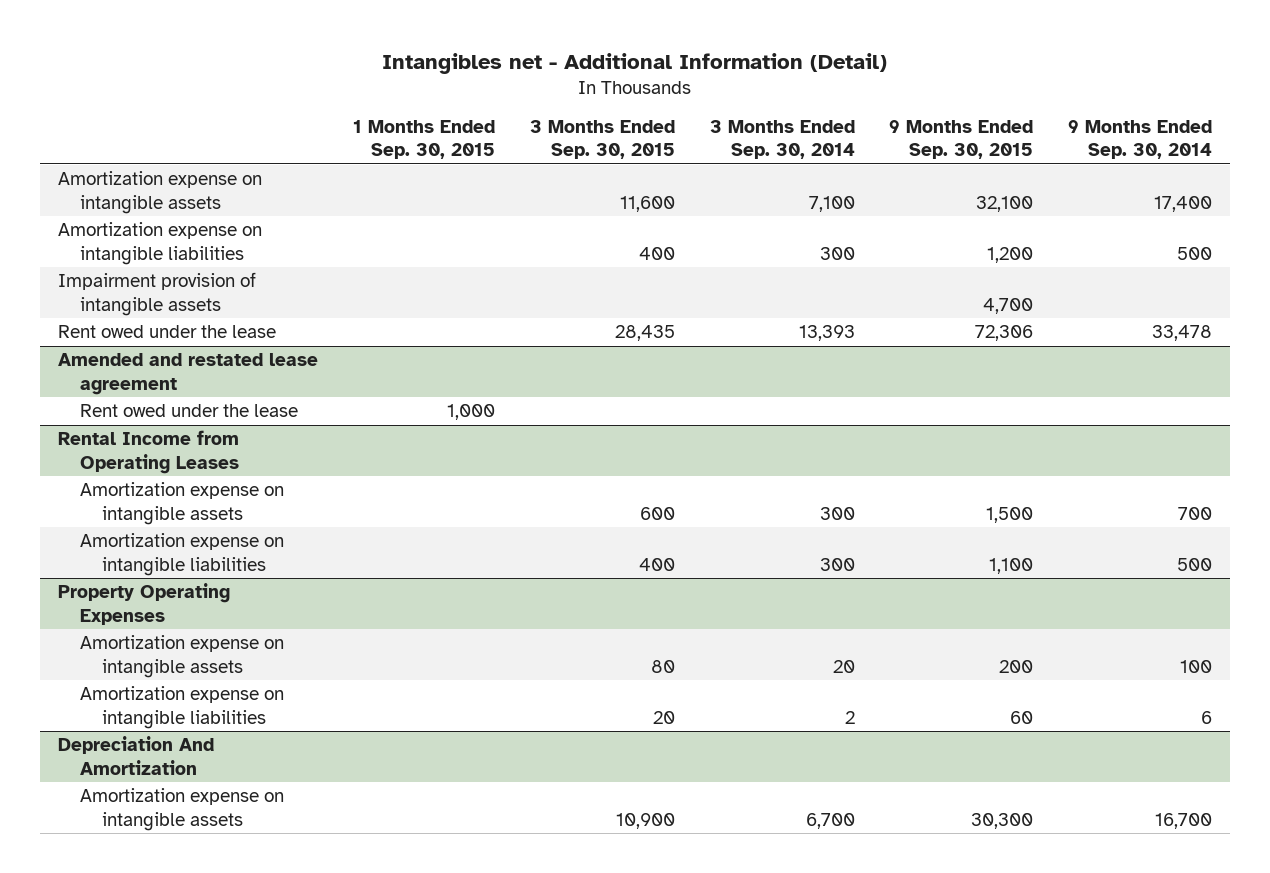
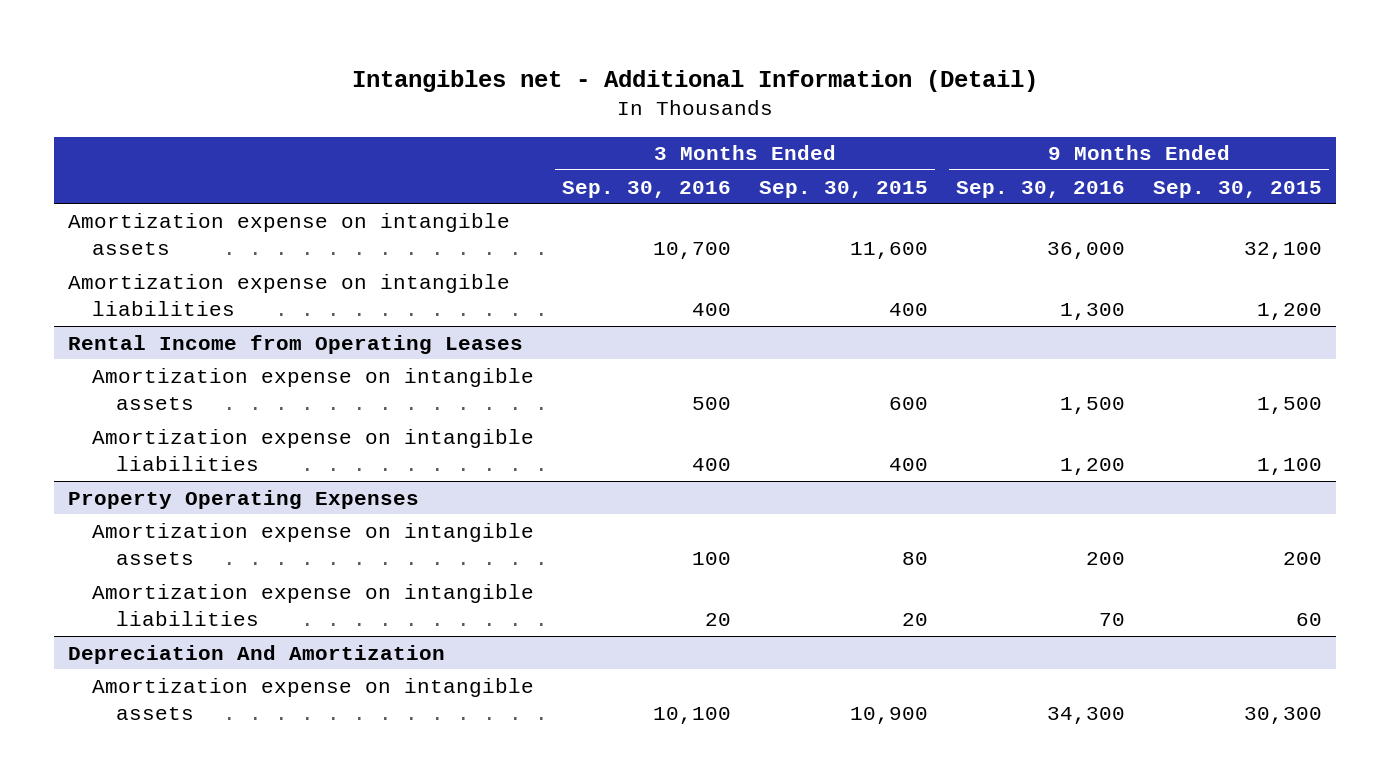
- | 1 Months Ended Sep. 30, 2015 | 3 Months Ended Sep. 30, 2015 | 3 Months Ended Sep. 30, 2014 | 9 Months Ended Sep. 30, 2015 | 9 Months Ended Sep. 30, 2014
+ | 3 Months Ended Sep. 30, 2016 | 3 Months Ended Sep. 30, 2015 | 9 Months Ended Sep. 30, 2016 | 9 Months Ended Sep. 30, 2015
- Impairment provision of intangible assets | | | | 4,700 |
- Rent owed under the lease | | 28,435 | 13,393 | 72,306 | 33,478
- Amended and restated lease agreement
- Rent owed under the lease | 1,000 | | | |

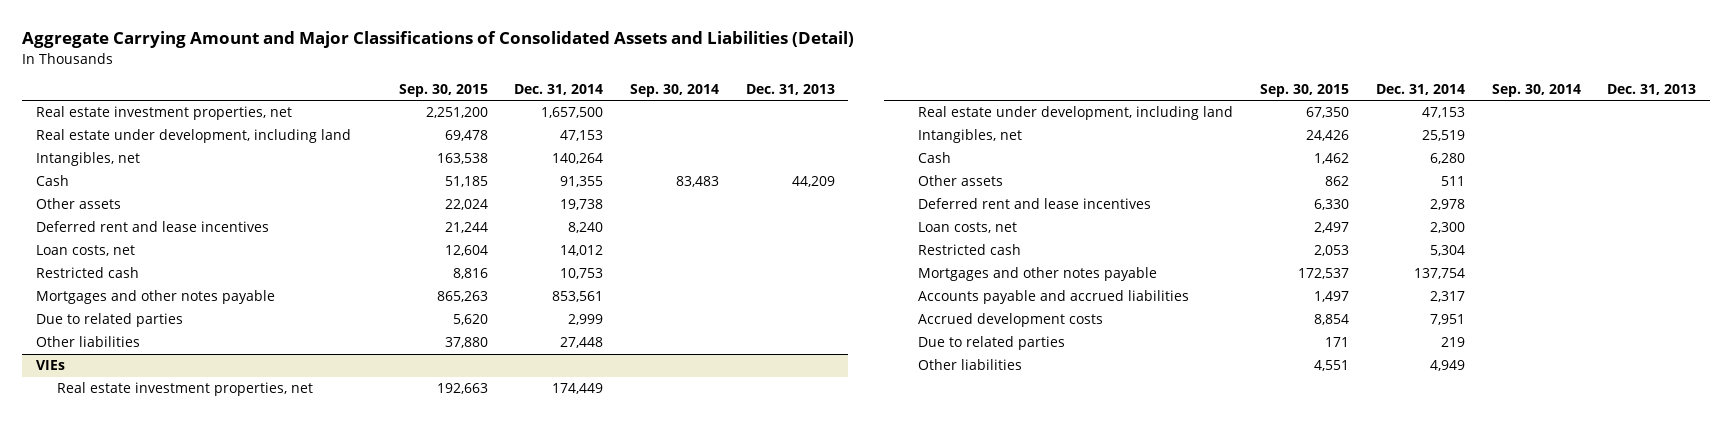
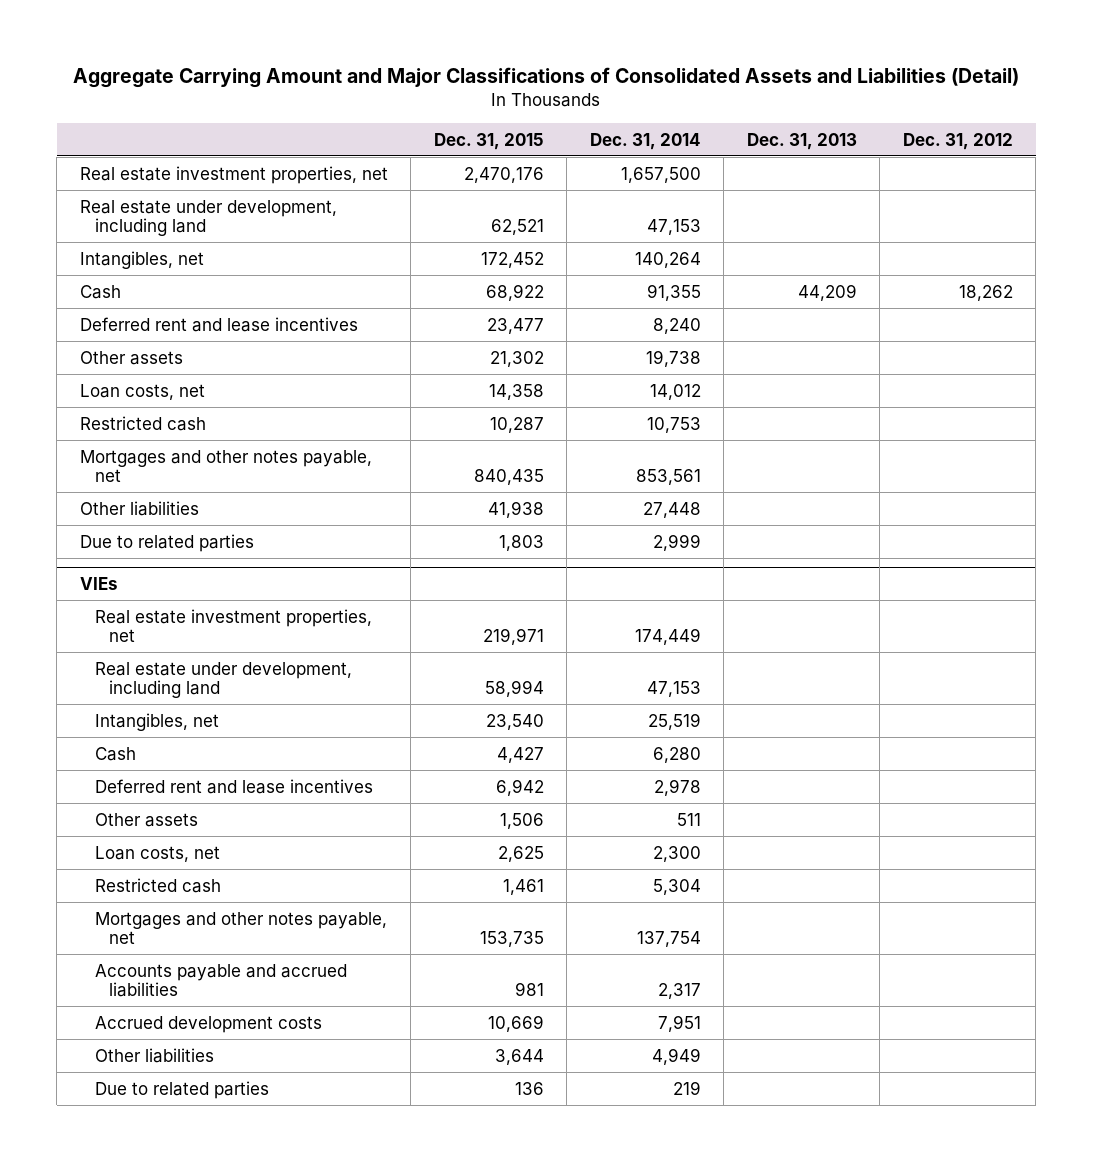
- | Sep. 30, 2015 | Dec. 31, 2014 | Sep. 30, 2014 | Dec. 31, 2013
+ | Dec. 31, 2015 | Dec. 31, 2014 | Dec. 31, 2013 | Dec. 31, 2012
moved down: Other assets | 21,302 | 19,738 | |
- Mortgages and other notes payable | 865,263 | 853,561 | |
+ Mortgages and other notes payable, net | 840,435 | 853,561 | |
moved down: Due to related parties | 1,803 | 2,999 | |
@ VIEs
moved down: Other assets | 1,506 | 511 | |
- Mortgages and other notes payable | 172,537 | 137,754 | |
+ Mortgages and other notes payable, net | 153,735 | 137,754 | |
moved down: Due to related parties | 136 | 219 | |

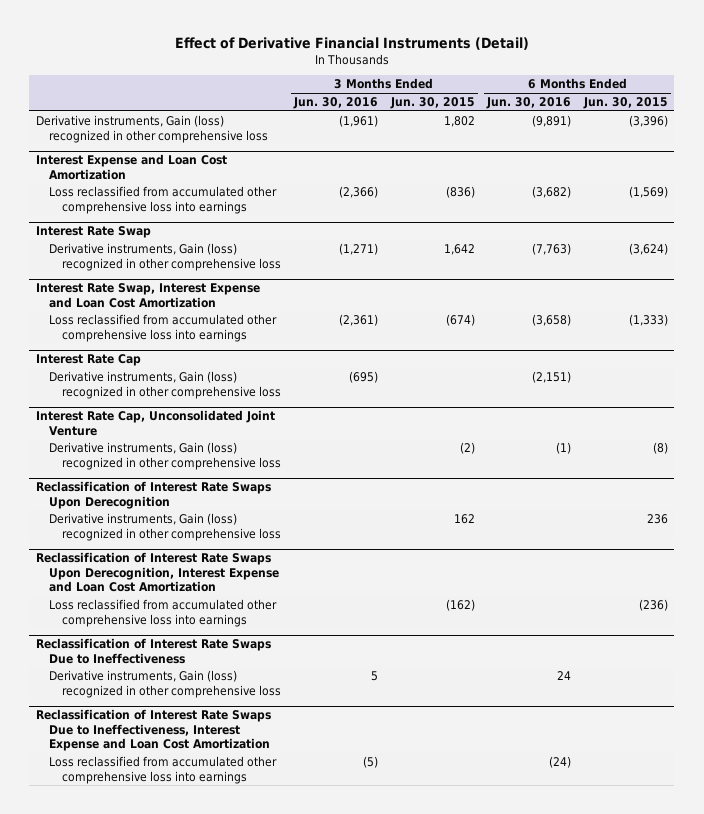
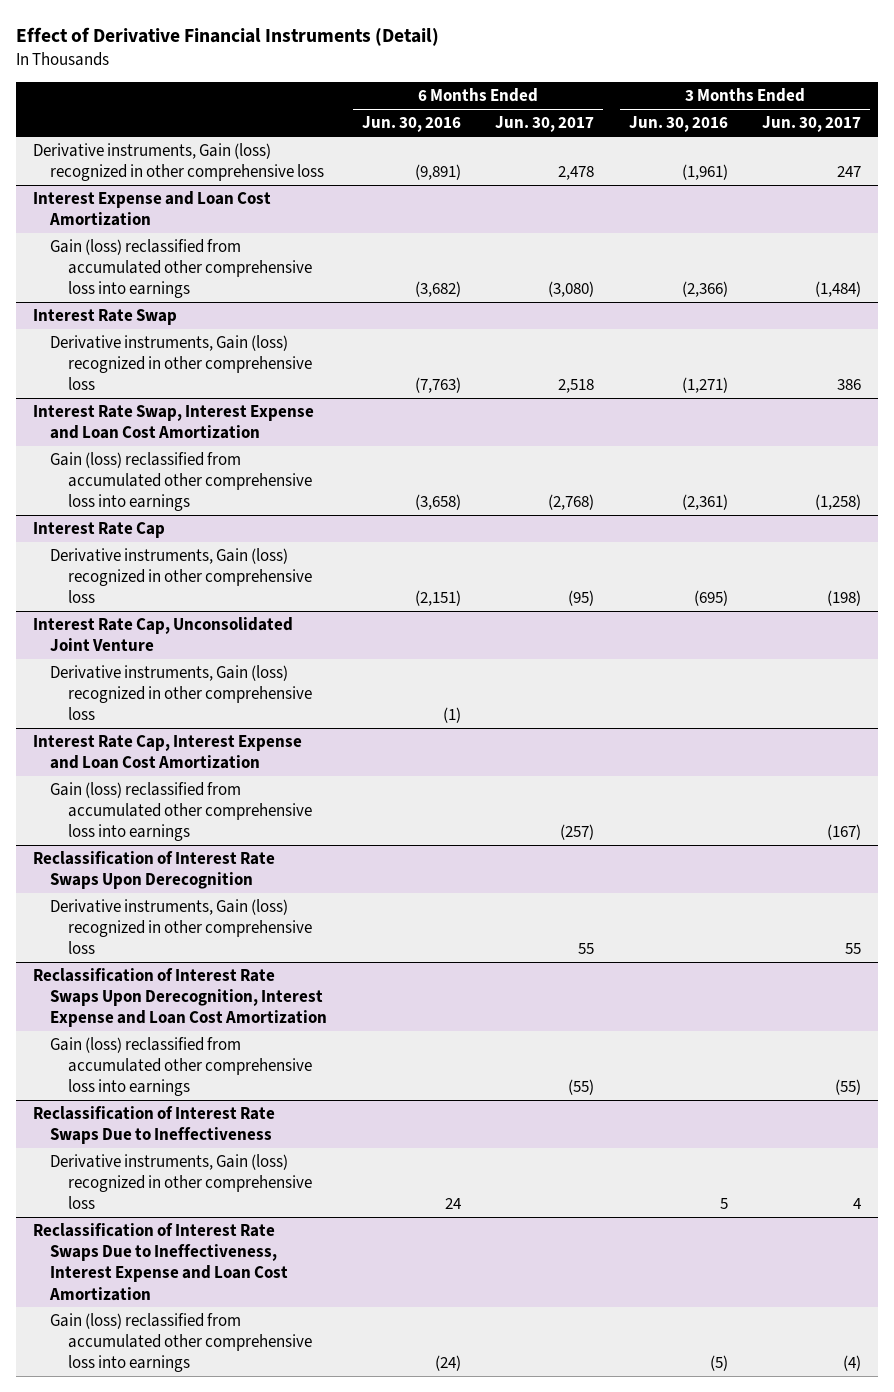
- | 3 Months Ended Jun. 30, 2016 | 3 Months Ended Jun. 30, 2015 | 6 Months Ended Jun. 30, 2016 | 6 Months Ended Jun. 30, 2015
+ | 6 Months Ended Jun. 30, 2016 | 6 Months Ended Jun. 30, 2017 | 3 Months Ended Jun. 30, 2016 | 3 Months Ended Jun. 30, 2017
@ Interest Expense and Loan Cost Amortization
- Loss reclassified from accumulated other comprehensive loss into earnings | (2,366) | (836) | (3,682) | (1,569)
+ Gain (loss) reclassified from accumulated other comprehensive loss into earnings | (3,682) | (3,080) | (2,366) | (1,484)
@ Interest Rate Swap, Interest Expense and Loan Cost Amortization
- Loss reclassified from accumulated other comprehensive loss into earnings | (2,361) | (674) | (3,658) | (1,333)
+ Gain (loss) reclassified from accumulated other comprehensive loss into earnings | (3,658) | (2,768) | (2,361) | (1,258)
+ Interest Rate Cap, Interest Expense and Loan Cost Amortization
+ Gain (loss) reclassified from accumulated other comprehensive loss into earnings | | (257) | | (167)
@ Reclassification of Interest Rate Swaps Upon Derecognition, Interest Expense and Loan Cost Amortization
- Loss reclassified from accumulated other comprehensive loss into earnings | | (162) | | (236)
+ Gain (loss) reclassified from accumulated other comprehensive loss into earnings | | (55) | | (55)
@ Reclassification of Interest Rate Swaps Due to Ineffectiveness, Interest Expense and Loan Cost Amortization
- Loss reclassified from accumulated other comprehensive loss into earnings | (5) | | (24) |
+ Gain (loss) reclassified from accumulated other comprehensive loss into earnings | (24) | | (5) | (4)

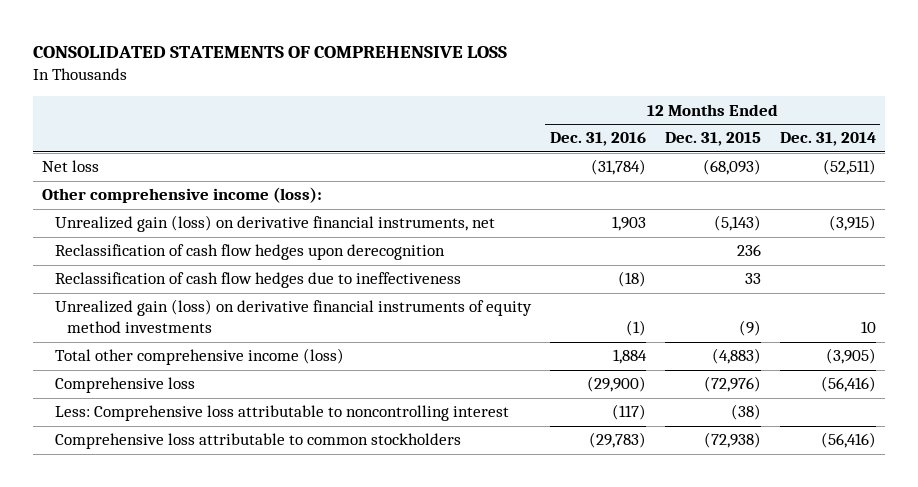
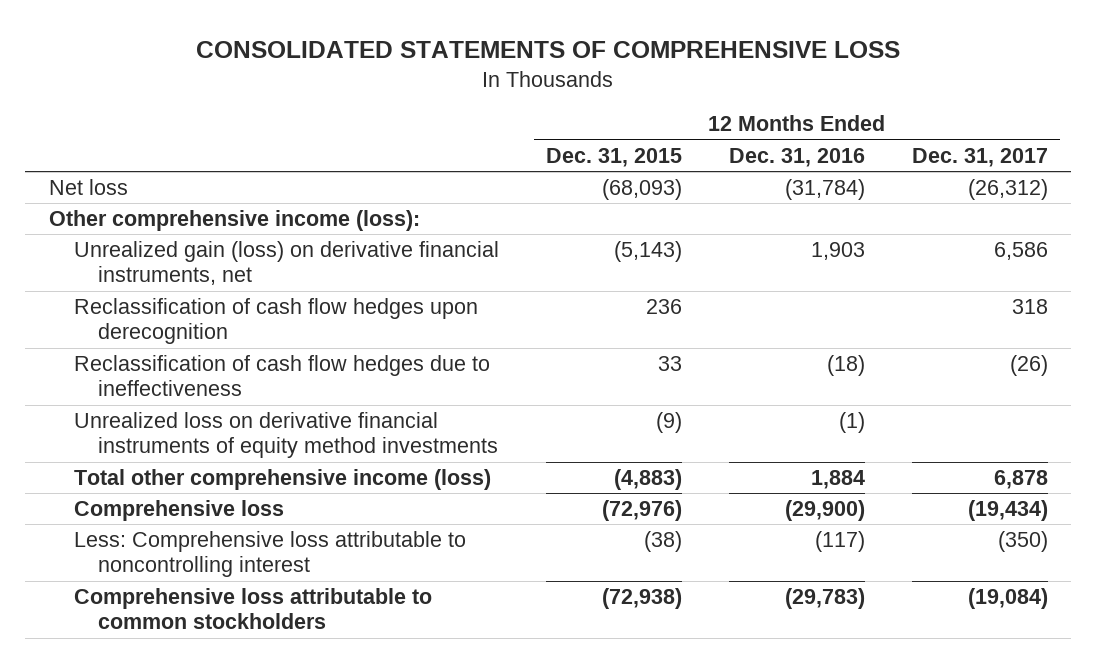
- | 12 Months Ended Dec. 31, 2016 | 12 Months Ended Dec. 31, 2015 | 12 Months Ended Dec. 31, 2014
+ | 12 Months Ended Dec. 31, 2015 | 12 Months Ended Dec. 31, 2016 | 12 Months Ended Dec. 31, 2017
- Unrealized gain (loss) on derivative financial instruments of equity method investments | (1) | (9) | 10
+ Unrealized loss on derivative financial instruments of equity method investments | (9) | (1) |

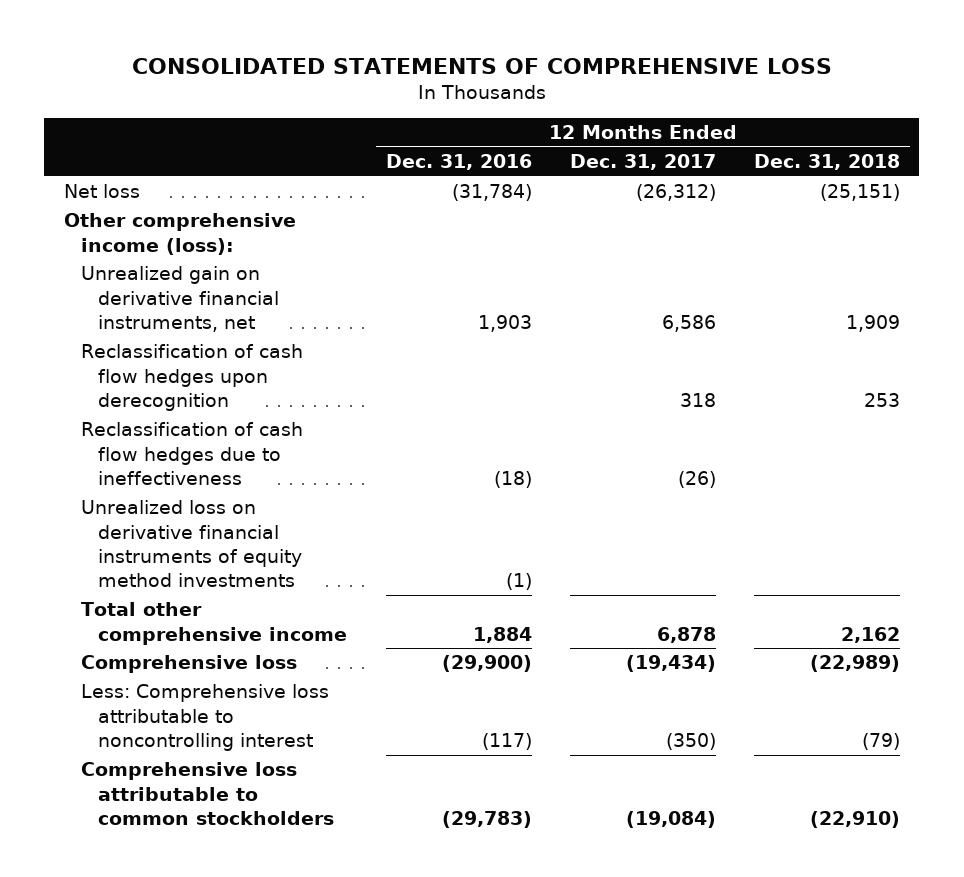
- | 12 Months Ended Dec. 31, 2015 | 12 Months Ended Dec. 31, 2016 | 12 Months Ended Dec. 31, 2017
+ | 12 Months Ended Dec. 31, 2016 | 12 Months Ended Dec. 31, 2017 | 12 Months Ended Dec. 31, 2018
- Unrealized gain (loss) on derivative financial instruments, net | (5,143) | 1,903 | 6,586
+ Unrealized gain on derivative financial instruments, net | 1,903 | 6,586 | 1,909
- Total other comprehensive income (loss) | (4,883) | 1,884 | 6,878
+ Total other comprehensive income | 1,884 | 6,878 | 2,162

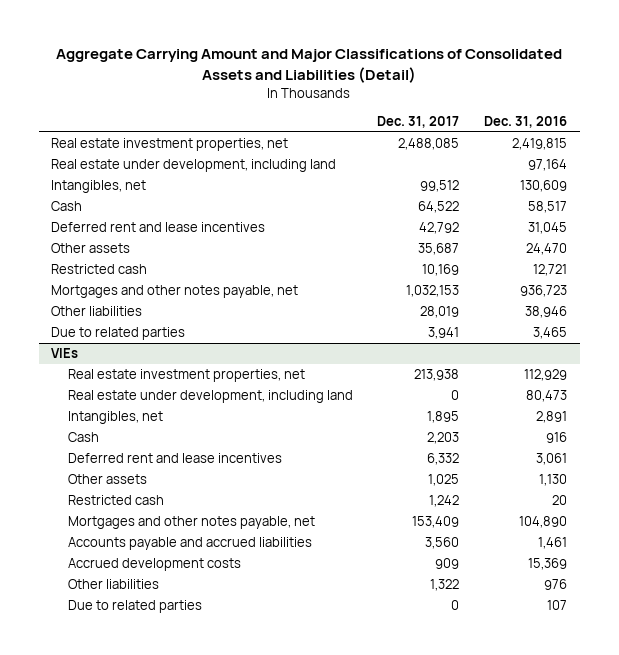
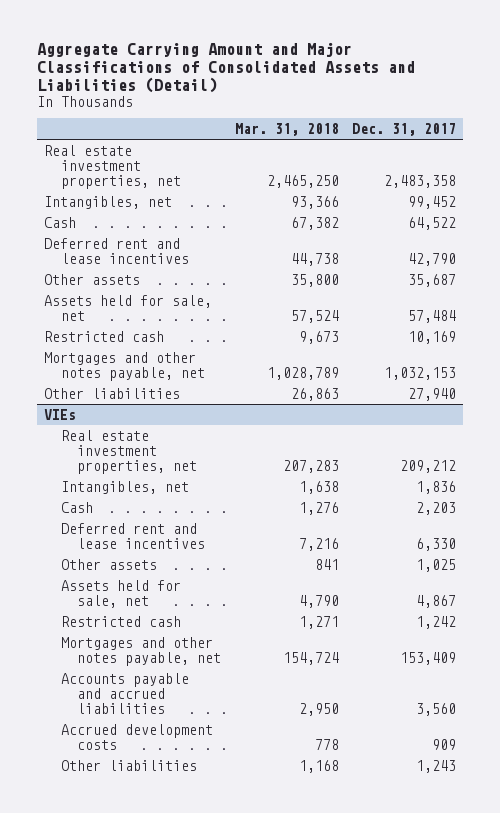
- | Dec. 31, 2017 | Dec. 31, 2016
+ | Mar. 31, 2018 | Dec. 31, 2017
- Real estate investment properties, net | 2,488,085 | 2,419,815
- Real estate under development, including land | | 97,164
- Intangibles, net | 99,512 | 130,609
+ Real estate investment properties, net | 2,465,250 | 2,483,358
+ Intangibles, net | 93,366 | 99,452
- Deferred rent and lease incentives | 42,792 | 31,045
+ Deferred rent and lease incentives | 44,738 | 42,790
+ Assets held for sale, net | 57,524 | 57,484
- Other liabilities | 28,019 | 38,946
- Due to related parties | 3,941 | 3,465
+ Other liabilities | 26,863 | 27,940
@ VIEs
- Real estate investment properties, net | 213,938 | 112,929
- Real estate under development, including land | 0 | 80,473
- Intangibles, net | 1,895 | 2,891
+ Real estate investment properties, net | 207,283 | 209,212
+ Intangibles, net | 1,638 | 1,836
- Deferred rent and lease incentives | 6,332 | 3,061
+ Deferred rent and lease incentives | 7,216 | 6,330
+ Assets held for sale, net | 4,790 | 4,867
- Other liabilities | 1,322 | 976
- Due to related parties | 0 | 107
+ Other liabilities | 1,168 | 1,243

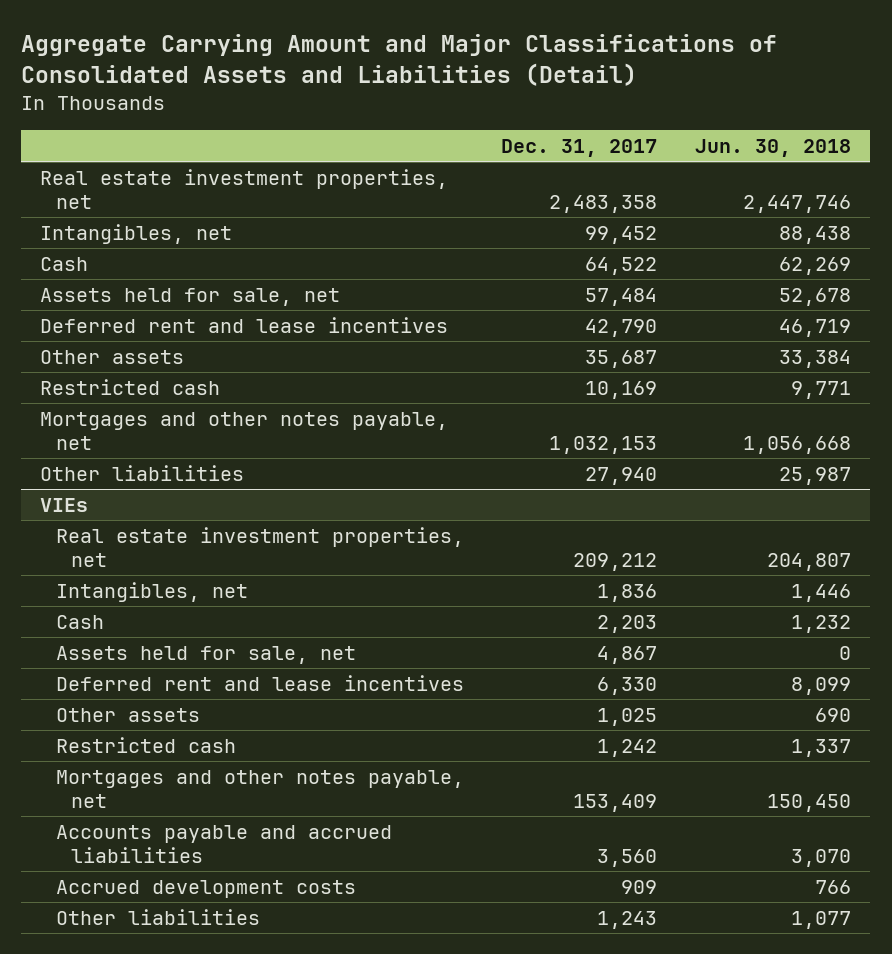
- | Mar. 31, 2018 | Dec. 31, 2017
+ | Dec. 31, 2017 | Jun. 30, 2018
moved up: Assets held for sale, net | 57,484 | 52,678
@ VIEs
moved up: Assets held for sale, net | 4,867 | 0

